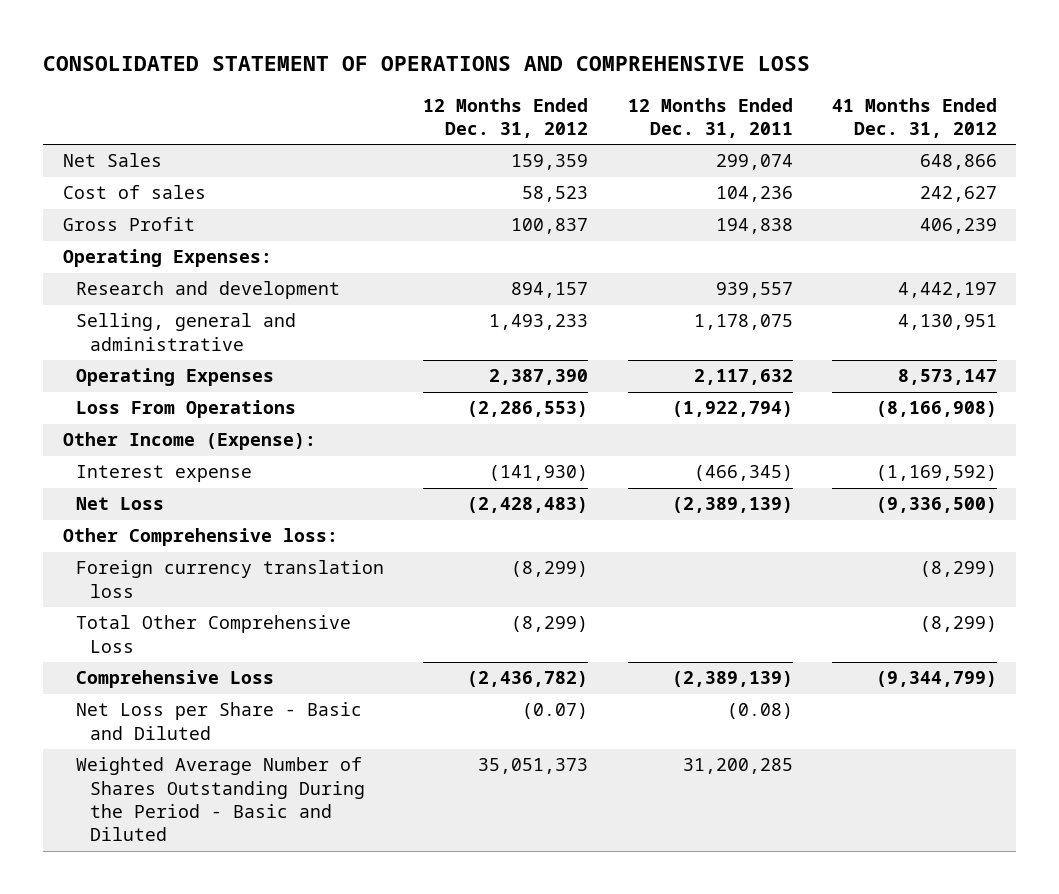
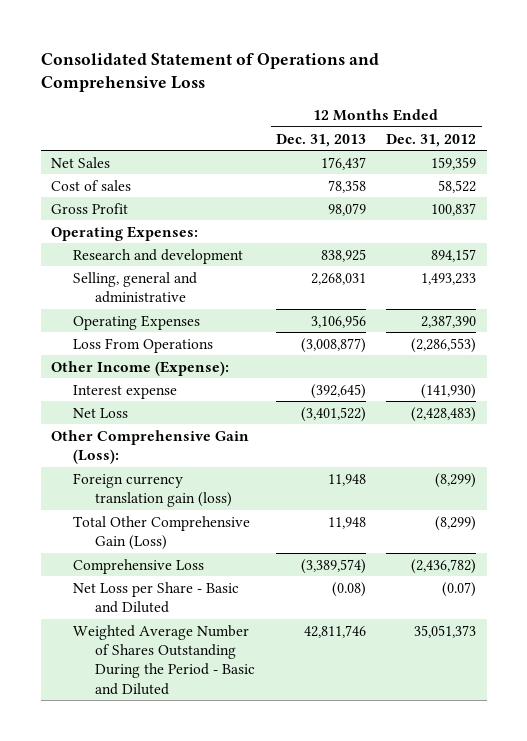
- CONSOLIDATED STATEMENT OF OPERATIONS AND COMPREHENSIVE LOSS
+ Consolidated Statement of Operations and Comprehensive Loss
- | 12 Months Ended Dec. 31, 2012 | 12 Months Ended Dec. 31, 2011 | 41 Months Ended Dec. 31, 2012
+ | 12 Months Ended Dec. 31, 2013 | 12 Months Ended Dec. 31, 2012
- Cost of sales | 58,523 | 104,236 | 242,627
+ Cost of sales | 78,358 | 58,522
- Other Comprehensive loss:
- Foreign currency translation loss | (8,299) | | (8,299)
- Total Other Comprehensive Loss | (8,299) | | (8,299)
+ Other Comprehensive Gain (Loss):
+ Foreign currency translation gain (loss) | 11,948 | (8,299)
+ Total Other Comprehensive Gain (Loss) | 11,948 | (8,299)

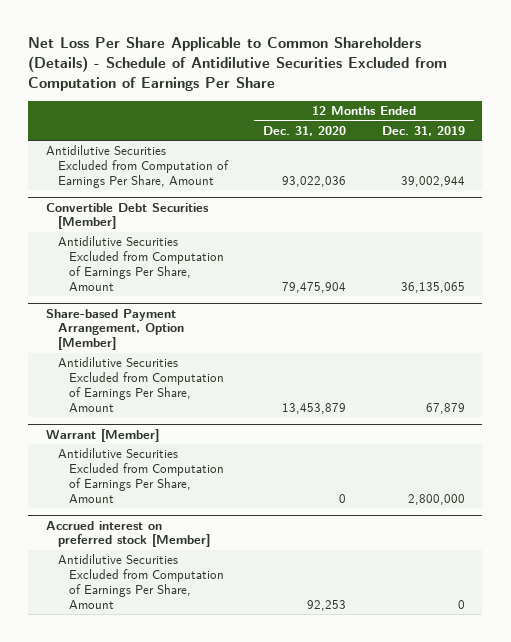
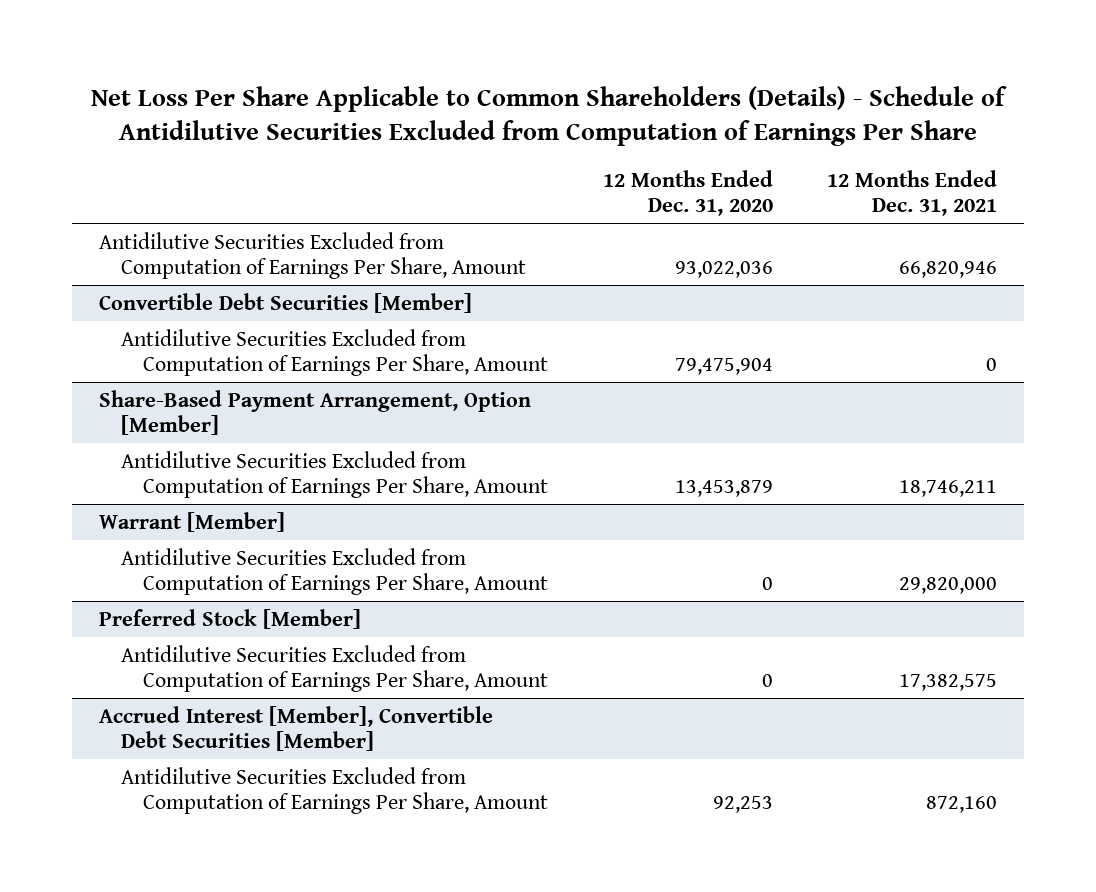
- | 12 Months Ended Dec. 31, 2020 | 12 Months Ended Dec. 31, 2019
+ | 12 Months Ended Dec. 31, 2020 | 12 Months Ended Dec. 31, 2021
- Share-based Payment Arrangement, Option [Member]
+ Share-Based Payment Arrangement, Option [Member]
- Accrued interest on preferred stock [Member]
+ Preferred Stock [Member]
+ Antidilutive Securities Excluded from Computation of Earnings Per Share, Amount | 0 | 17,382,575
+ Accrued Interest [Member], Convertible Debt Securities [Member]

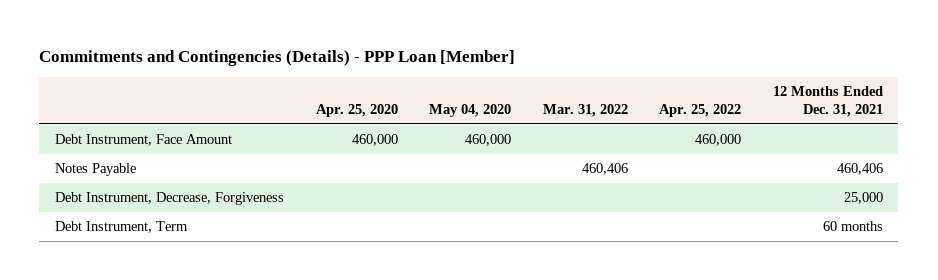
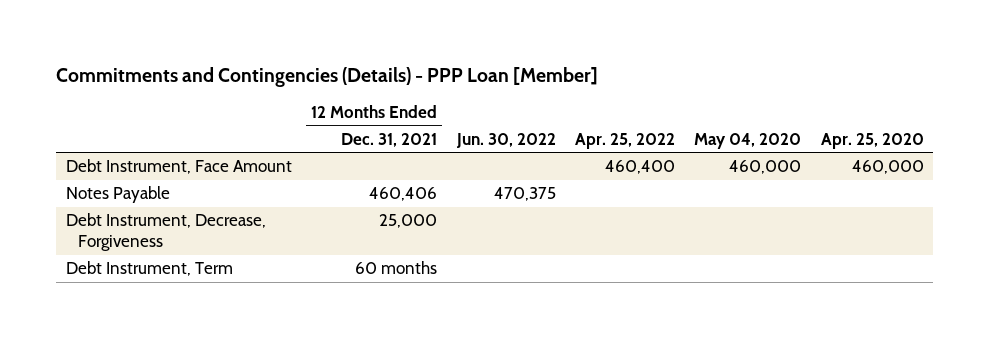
- | Apr. 25, 2020 | May 04, 2020 | Mar. 31, 2022 | Apr. 25, 2022 | 12 Months Ended Dec. 31, 2021
+ | 12 Months Ended Dec. 31, 2021 | Jun. 30, 2022 | Apr. 25, 2022 | May 04, 2020 | Apr. 25, 2020
- Debt Instrument, Face Amount | 460,000 | 460,000 | | 460,000 |
+ Debt Instrument, Face Amount | | | 460,400 | 460,000 | 460,000

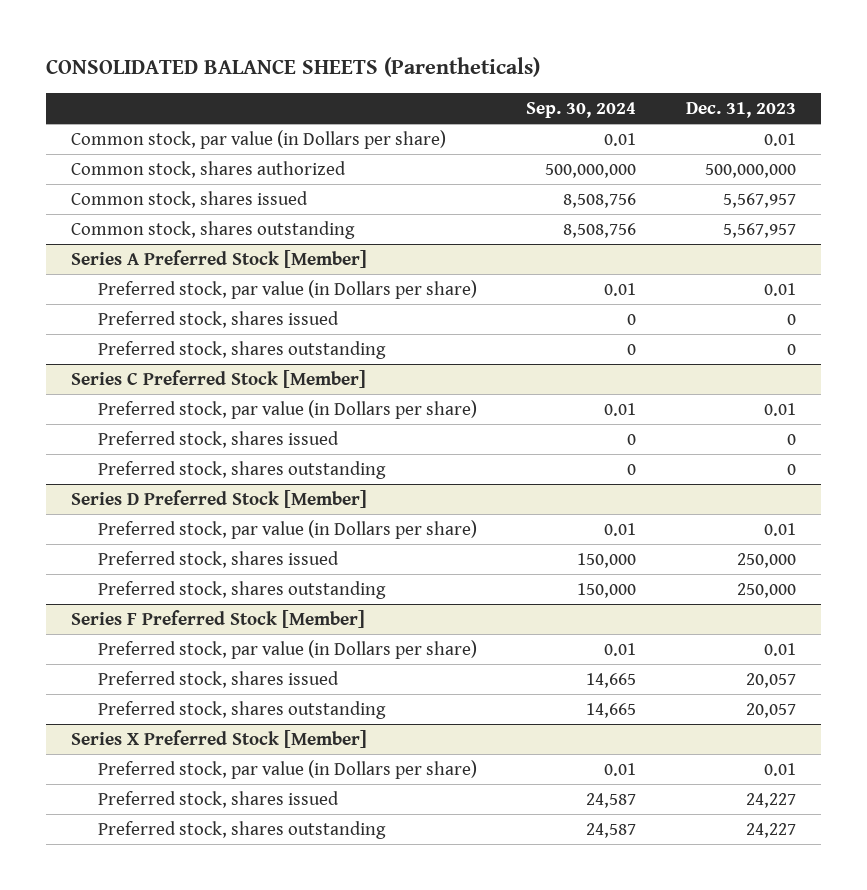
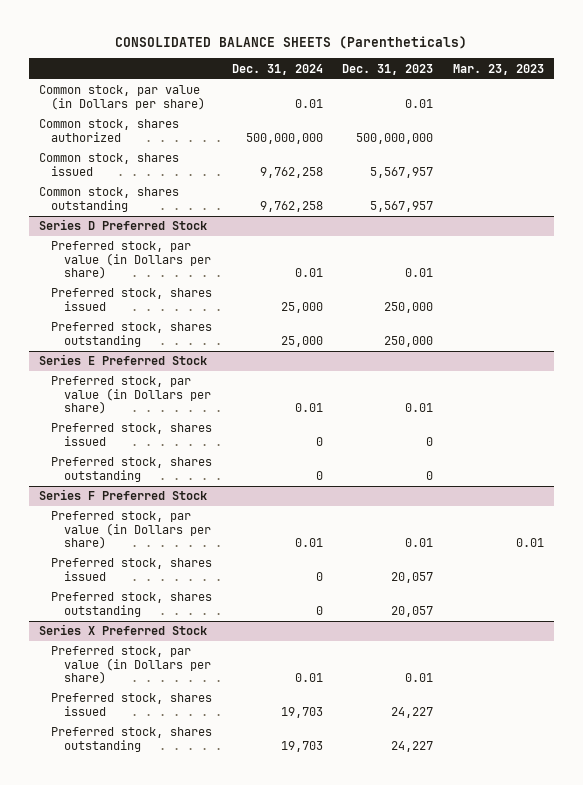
- | Sep. 30, 2024 | Dec. 31, 2023
+ | Dec. 31, 2024 | Dec. 31, 2023 | Mar. 23, 2023
- Series A Preferred Stock [Member]
+ Series D Preferred Stock
- Preferred stock, shares issued | 0 | 0
- Preferred stock, shares outstanding | 0 | 0
- Series C Preferred Stock [Member]
+ Preferred stock, shares issued | 25,000 | 250,000 |
+ Preferred stock, shares outstanding | 25,000 | 250,000 |
+ Series E Preferred Stock
- Series D Preferred Stock [Member]
- Preferred stock, par value (in Dollars per share) | 0.01 | 0.01
- Preferred stock, shares issued | 150,000 | 250,000
- Preferred stock, shares outstanding | 150,000 | 250,000
- Series F Preferred Stock [Member]
+ Series F Preferred Stock
- Series X Preferred Stock [Member]
+ Series X Preferred Stock

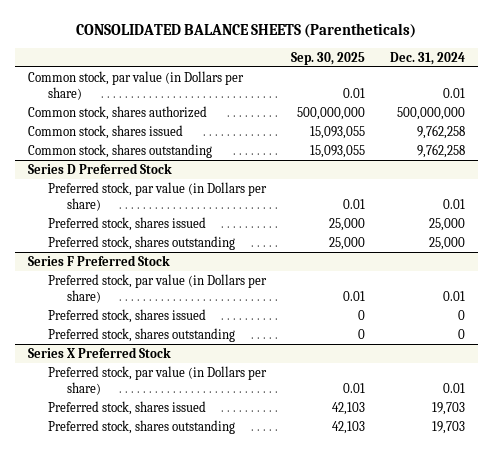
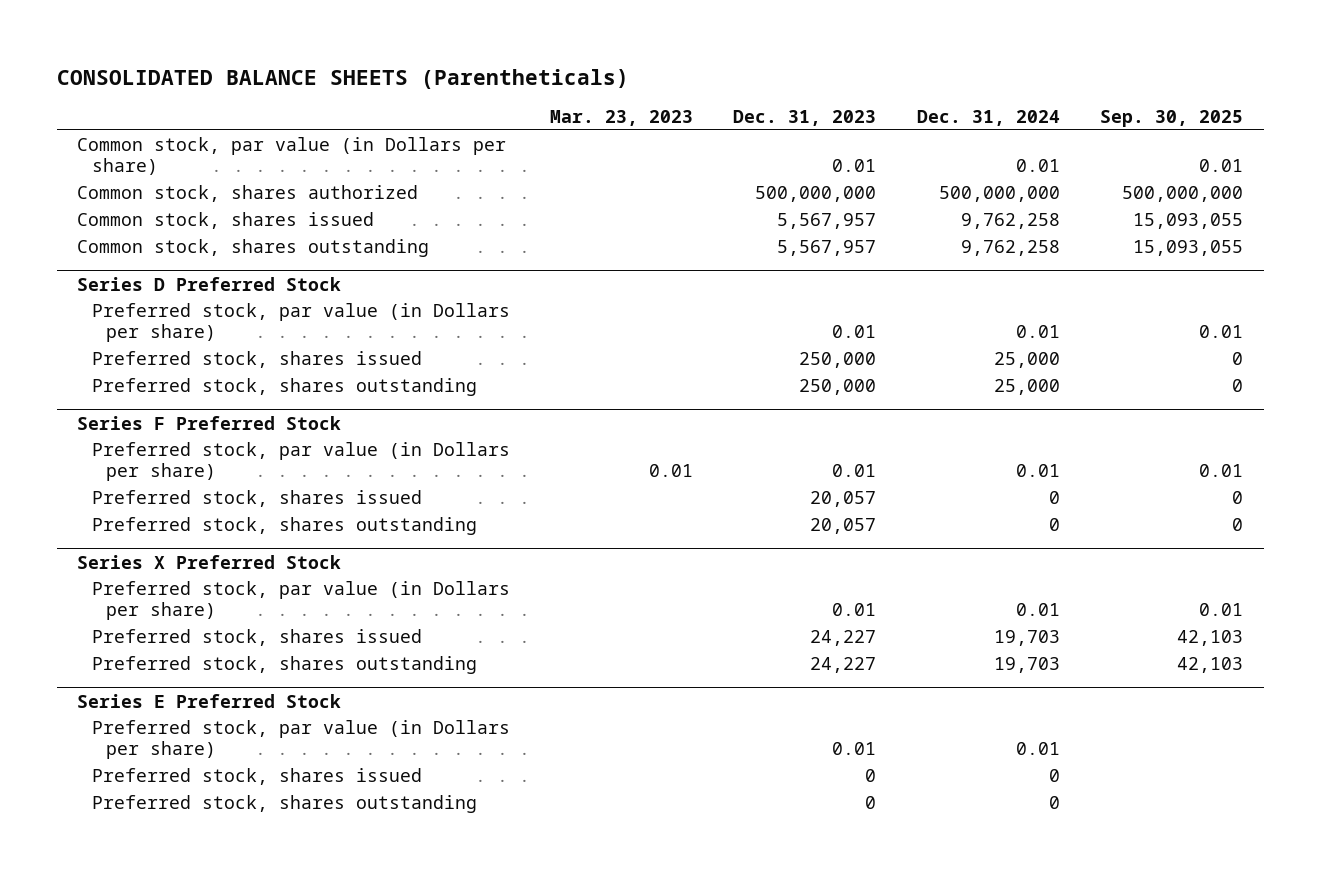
- | Sep. 30, 2025 | Dec. 31, 2024
+ | Mar. 23, 2023 | Dec. 31, 2023 | Dec. 31, 2024 | Sep. 30, 2025
@ Series D Preferred Stock
- Preferred stock, shares issued | 25,000 | 25,000
- Preferred stock, shares outstanding | 25,000 | 25,000
+ Preferred stock, shares issued | | 250,000 | 25,000 | 0
+ Preferred stock, shares outstanding | | 250,000 | 25,000 | 0
+ Series E Preferred Stock
+ Preferred stock, par value (in Dollars per share) | | 0.01 | 0.01 |
+ Preferred stock, shares issued | | 0 | 0 |
+ Preferred stock, shares outstanding | | 0 | 0 |

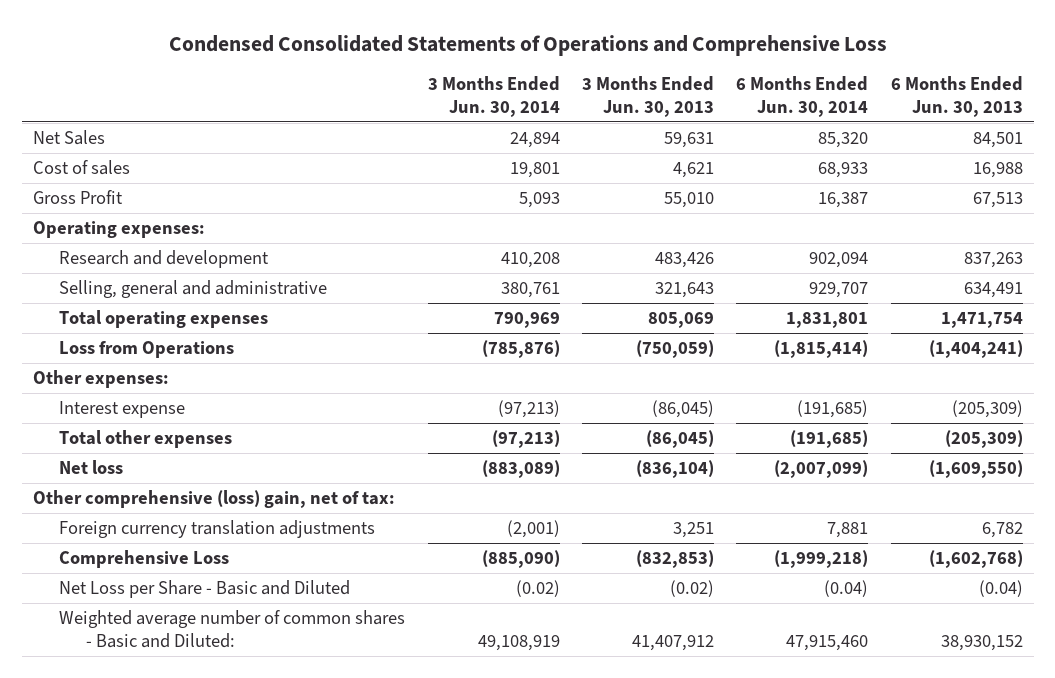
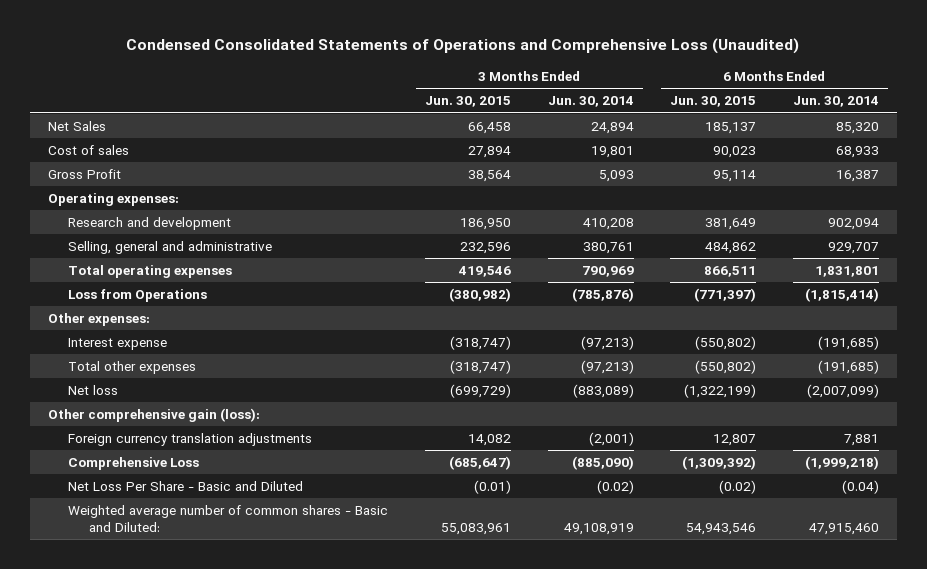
- Condensed Consolidated Statements of Operations and Comprehensive Loss
+ Condensed Consolidated Statements of Operations and Comprehensive Loss (Unaudited)
- | 3 Months Ended Jun. 30, 2014 | 3 Months Ended Jun. 30, 2013 | 6 Months Ended Jun. 30, 2014 | 6 Months Ended Jun. 30, 2013
+ | 3 Months Ended Jun. 30, 2015 | 3 Months Ended Jun. 30, 2014 | 6 Months Ended Jun. 30, 2015 | 6 Months Ended Jun. 30, 2014
- Other comprehensive (loss) gain, net of tax:
+ Other comprehensive gain (loss):
- Net Loss per Share - Basic and Diluted | (0.02) | (0.02) | (0.04) | (0.04)
+ Net Loss Per Share - Basic and Diluted | (0.01) | (0.02) | (0.02) | (0.04)

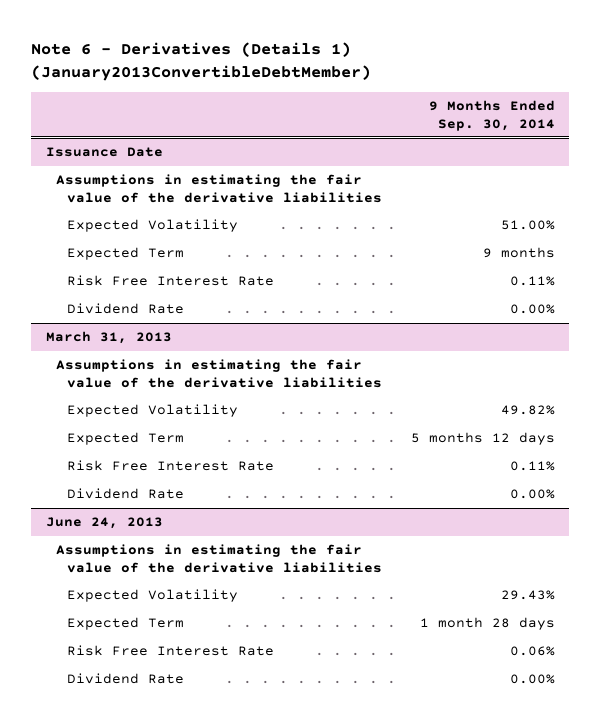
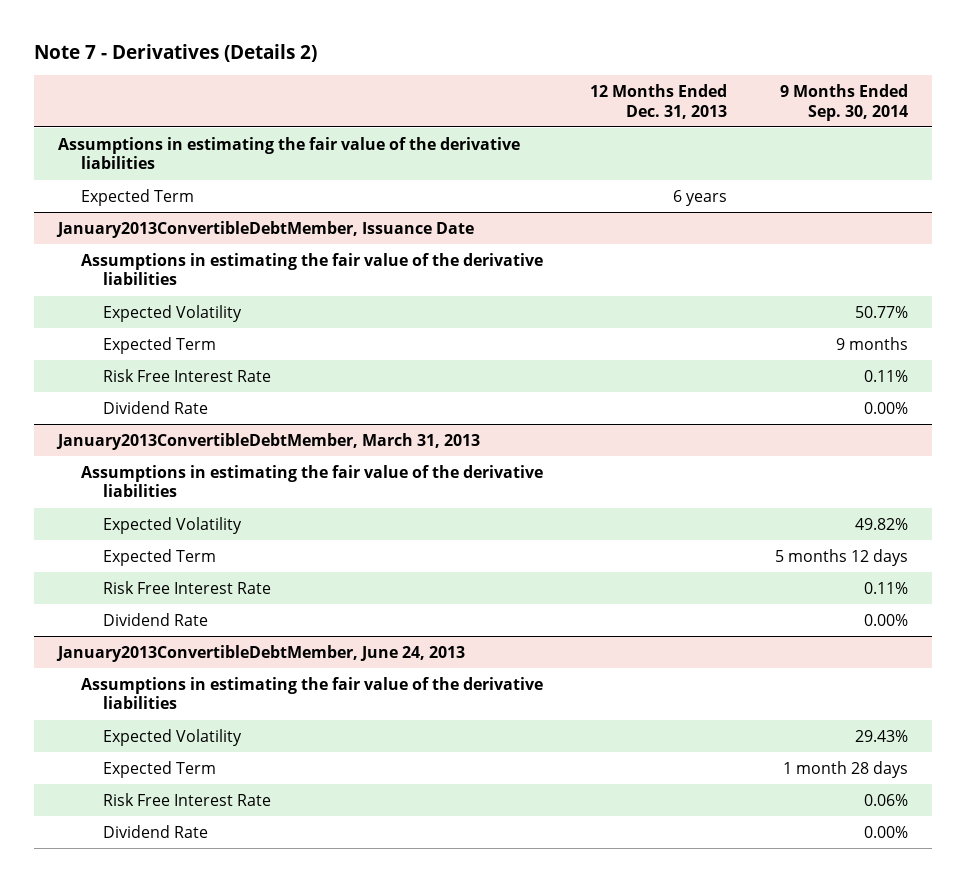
- Note 6 - Derivatives (Details 1) (January2013ConvertibleDebtMember)
+ Note 7 - Derivatives (Details 2)
- | 9 Months Ended Sep. 30, 2014
+ | 12 Months Ended Dec. 31, 2013 | 9 Months Ended Sep. 30, 2014
- Issuance Date
- Expected Volatility | 51.00%
+ Expected Term | 6 years |
+ January2013ConvertibleDebtMember, Issuance Date
+ Assumptions in estimating the fair value of the derivative liabilities
+ Expected Volatility | | 50.77%
- March 31, 2013
+ January2013ConvertibleDebtMember, March 31, 2013
- June 24, 2013
+ January2013ConvertibleDebtMember, June 24, 2013

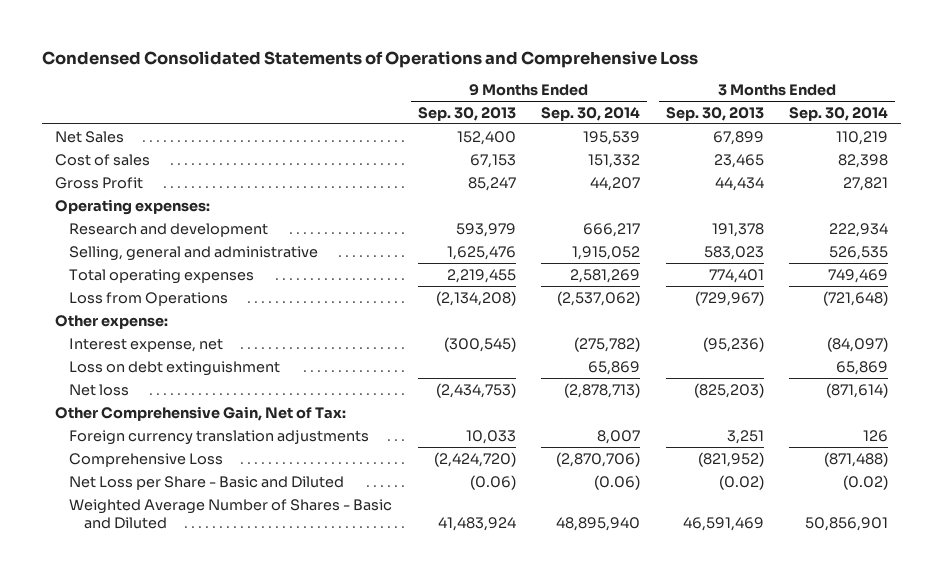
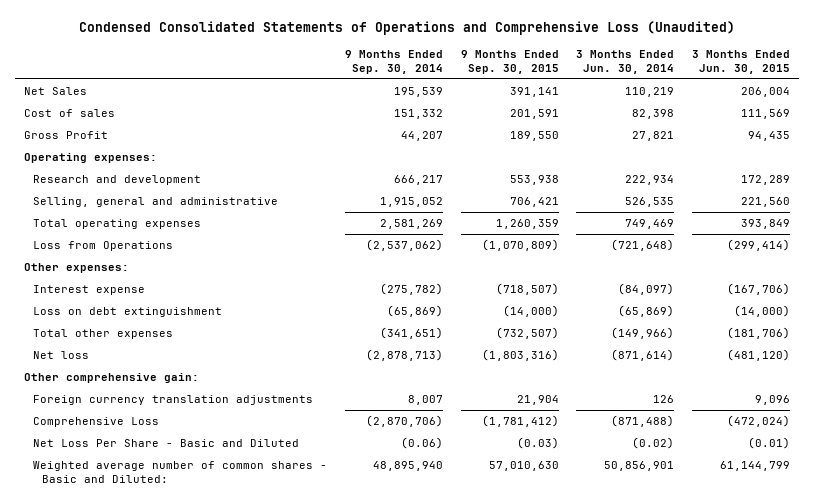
- Condensed Consolidated Statements of Operations and Comprehensive Loss
+ Condensed Consolidated Statements of Operations and Comprehensive Loss (Unaudited)
- | 9 Months Ended Sep. 30, 2013 | 9 Months Ended Sep. 30, 2014 | 3 Months Ended Sep. 30, 2013 | 3 Months Ended Sep. 30, 2014
+ | 9 Months Ended Sep. 30, 2014 | 9 Months Ended Sep. 30, 2015 | 3 Months Ended Jun. 30, 2014 | 3 Months Ended Jun. 30, 2015
- Other expense:
- Interest expense, net | (300,545) | (275,782) | (95,236) | (84,097)
- Loss on debt extinguishment | | 65,869 | | 65,869
+ Other expenses:
+ Interest expense | (275,782) | (718,507) | (84,097) | (167,706)
+ Loss on debt extinguishment | (65,869) | (14,000) | (65,869) | (14,000)
+ Total other expenses | (341,651) | (732,507) | (149,966) | (181,706)
- Other Comprehensive Gain, Net of Tax:
+ Other comprehensive gain:
- Net Loss per Share - Basic and Diluted | (0.06) | (0.06) | (0.02) | (0.02)
- Weighted Average Number of Shares - Basic and Diluted | 41,483,924 | 48,895,940 | 46,591,469 | 50,856,901
+ Net Loss Per Share - Basic and Diluted | (0.06) | (0.03) | (0.02) | (0.01)
+ Weighted average number of common shares - Basic and Diluted: | 48,895,940 | 57,010,630 | 50,856,901 | 61,144,799

